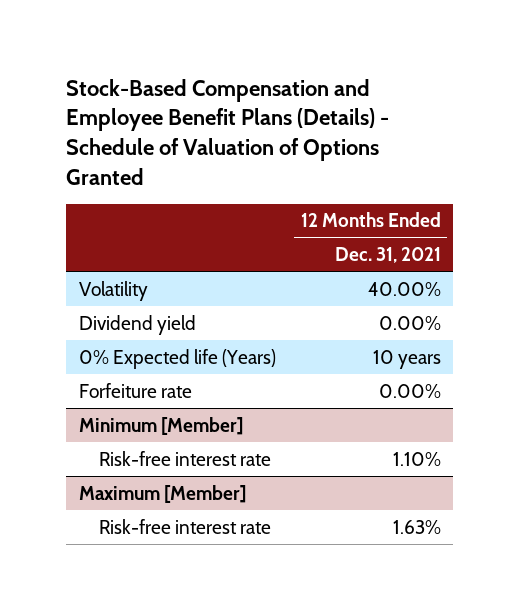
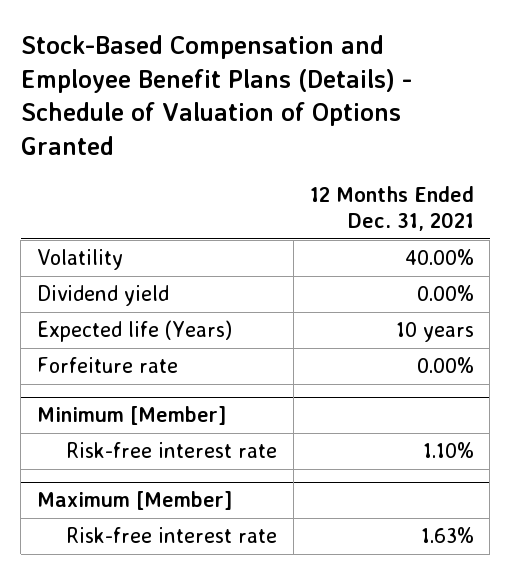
- 0% Expected life (Years) | 10 years
+ Expected life (Years) | 10 years

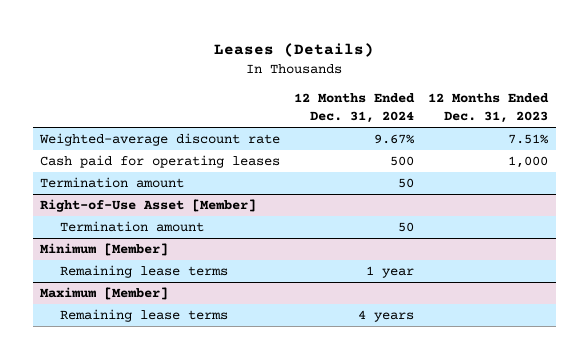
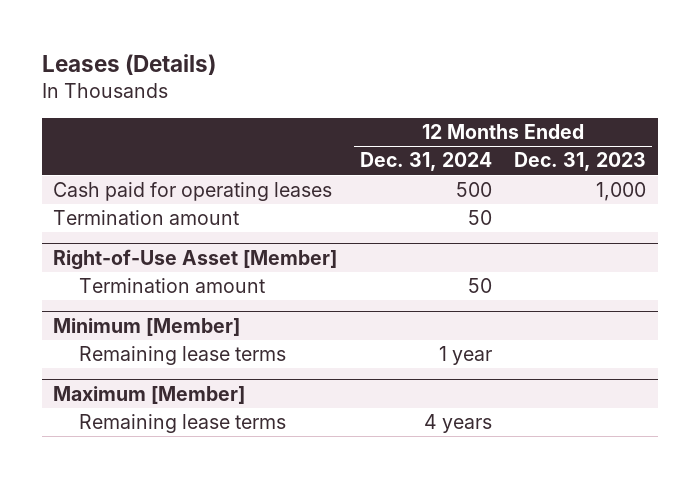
- Weighted-average discount rate | 9.67% | 7.51%

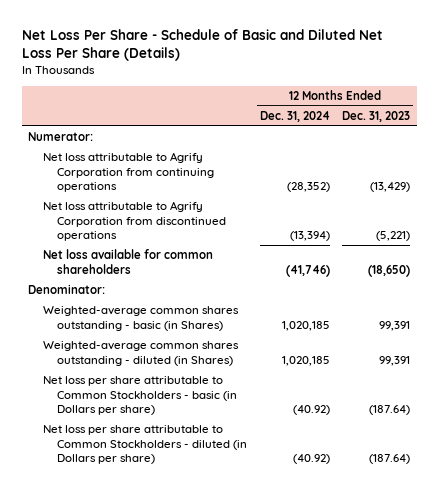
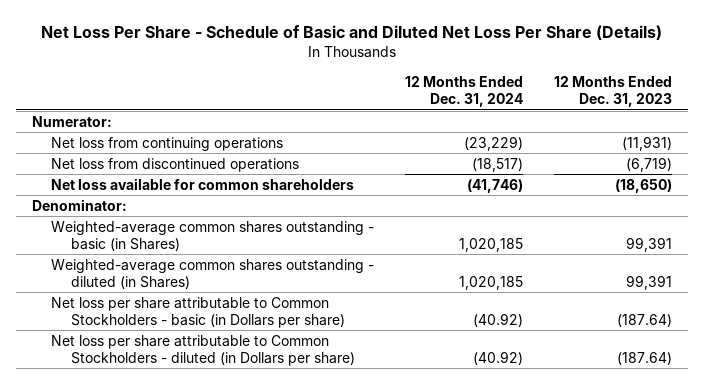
- Net loss attributable to Agrify Corporation from continuing operations | (28,352) | (13,429)
- Net loss attributable to Agrify Corporation from discontinued operations | (13,394) | (5,221)
+ Net loss from continuing operations | (23,229) | (11,931)
+ Net loss from discontinued operations | (18,517) | (6,719)

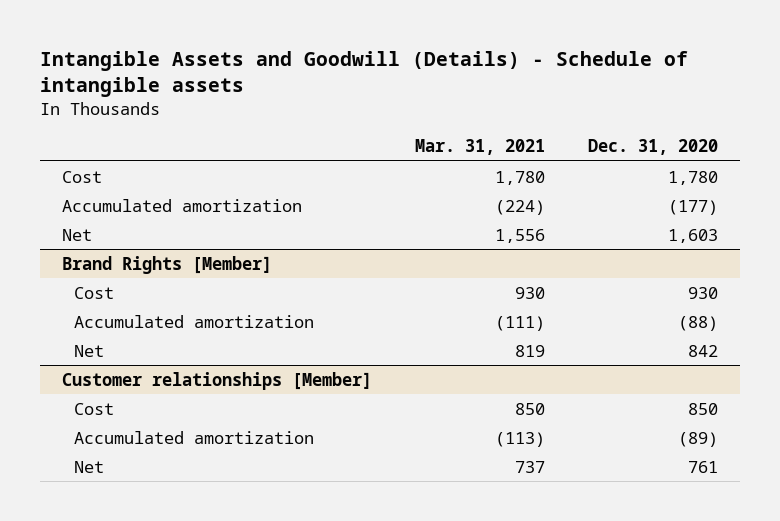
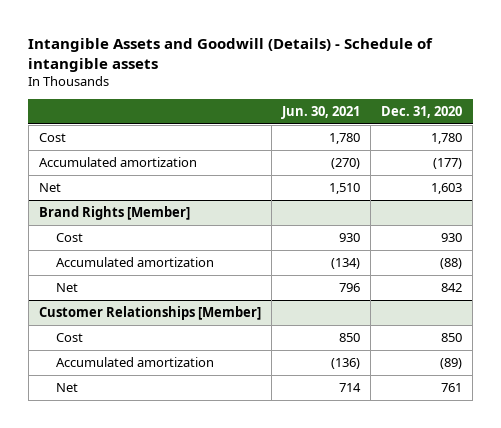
- | Mar. 31, 2021 | Dec. 31, 2020
+ | Jun. 30, 2021 | Dec. 31, 2020
- Customer relationships [Member]
+ Customer Relationships [Member]

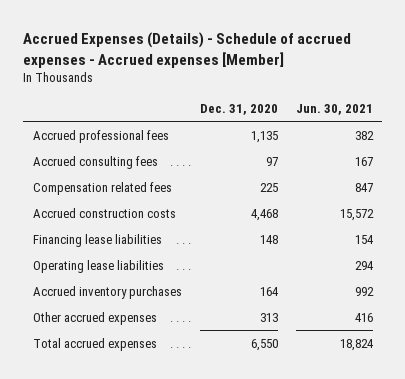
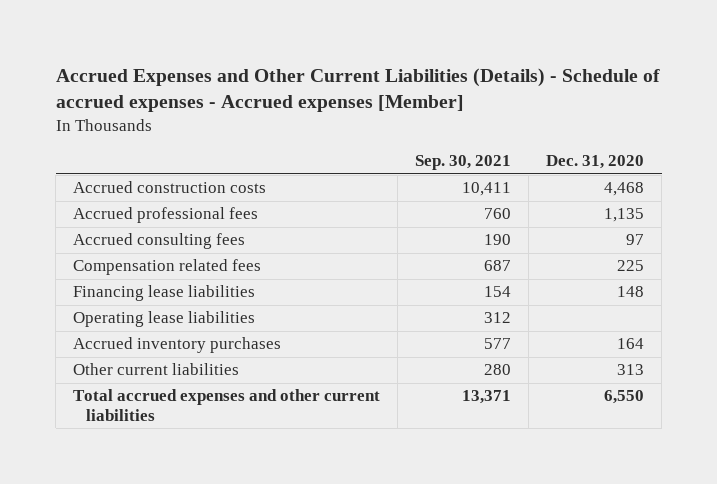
- Accrued Expenses (Details) - Schedule of accrued expenses - Accrued expenses [Member]
+ Accrued Expenses and Other Current Liabilities (Details) - Schedule of accrued expenses - Accrued expenses [Member]
- | Dec. 31, 2020 | Jun. 30, 2021
+ | Sep. 30, 2021 | Dec. 31, 2020
moved up: Accrued construction costs | 10,411 | 4,468
- Other accrued expenses | 313 | 416
- Total accrued expenses | 6,550 | 18,824
+ Other current liabilities | 280 | 313
+ Total accrued expenses and other current liabilities | 13,371 | 6,550

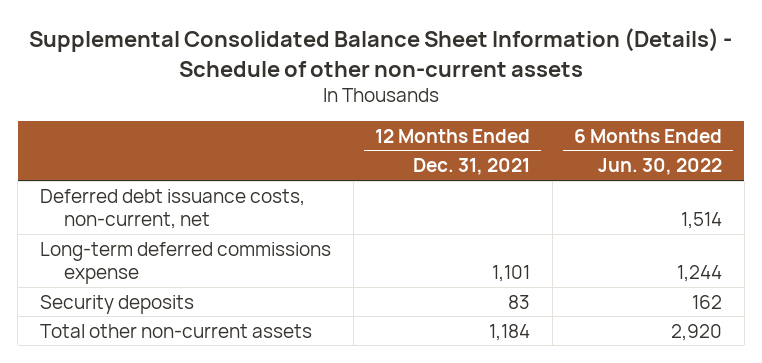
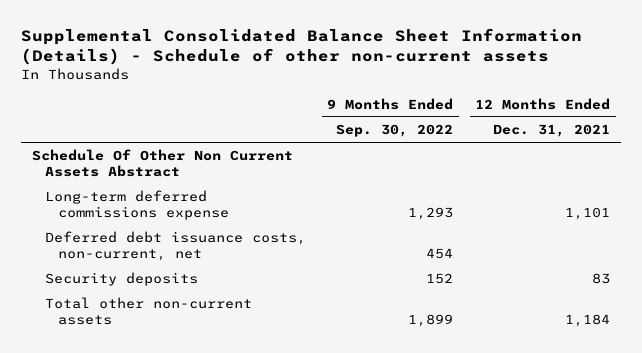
- | 12 Months Ended Dec. 31, 2021 | 6 Months Ended Jun. 30, 2022
+ | 9 Months Ended Sep. 30, 2022 | 12 Months Ended Dec. 31, 2021
+ Schedule Of Other Non Current Assets Abstract
moved down: Deferred debt issuance costs, non-current, net | 454 |

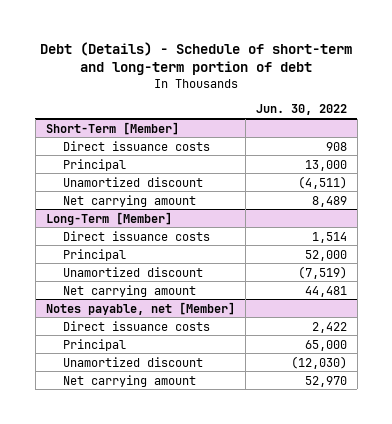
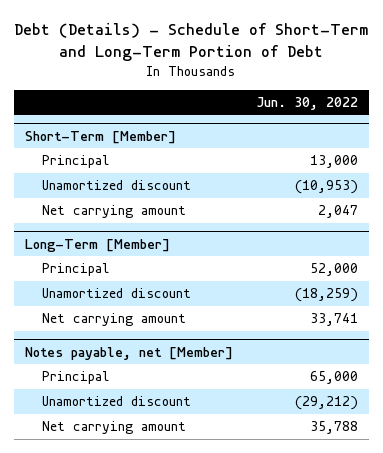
- Debt (Details) - Schedule of short-term and long-term portion of debt
+ Debt (Details) - Schedule of Short-Term and Long-Term Portion of Debt
@ Short-Term [Member]
- Direct issuance costs | 908
- Unamortized discount | (4,511)
- Net carrying amount | 8,489
+ Unamortized discount | (10,953)
+ Net carrying amount | 2,047
@ Long-Term [Member]
- Direct issuance costs | 1,514
- Unamortized discount | (7,519)
- Net carrying amount | 44,481
+ Unamortized discount | (18,259)
+ Net carrying amount | 33,741
@ Notes payable, net [Member]
- Direct issuance costs | 2,422
- Unamortized discount | (12,030)
- Net carrying amount | 52,970
+ Unamortized discount | (29,212)
+ Net carrying amount | 35,788

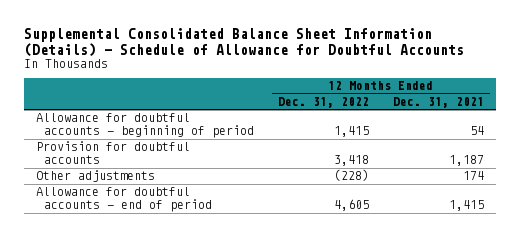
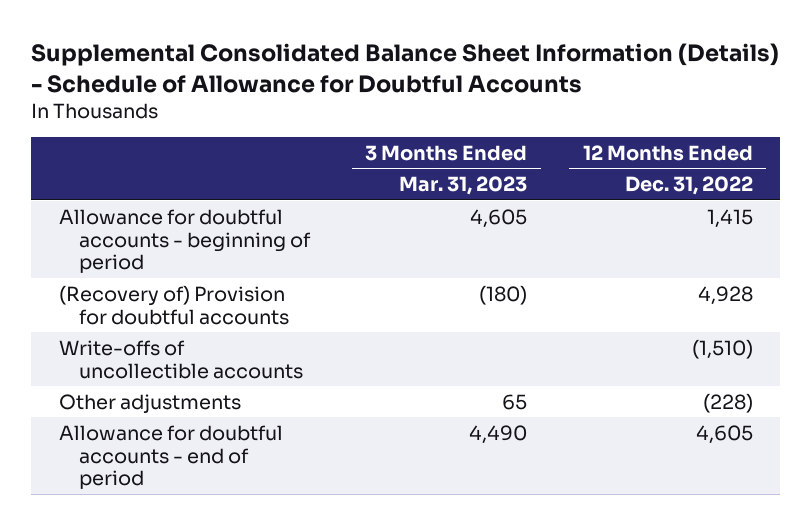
- | 12 Months Ended Dec. 31, 2022 | 12 Months Ended Dec. 31, 2021
+ | 3 Months Ended Mar. 31, 2023 | 12 Months Ended Dec. 31, 2022
- Provision for doubtful accounts | 3,418 | 1,187
+ (Recovery of) Provision for doubtful accounts | (180) | 4,928
+ Write-offs of uncollectible accounts | | (1,510)

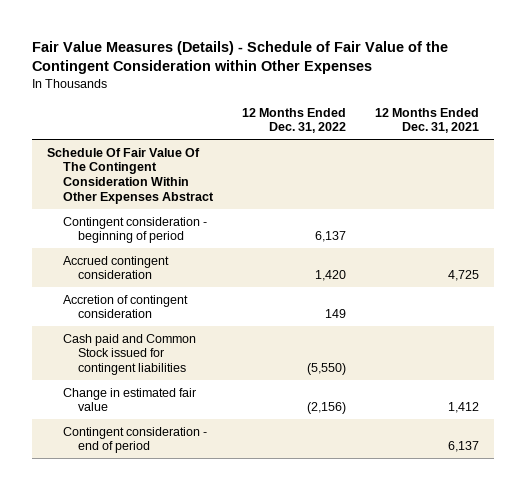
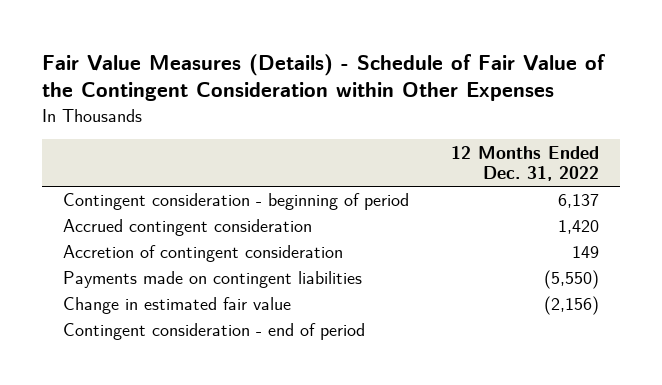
- | 12 Months Ended Dec. 31, 2022 | 12 Months Ended Dec. 31, 2021
+ | 12 Months Ended Dec. 31, 2022
- Schedule Of Fair Value Of The Contingent Consideration Within Other Expenses Abstract
- Cash paid and Common Stock issued for contingent liabilities | (5,550) |
+ Payments made on contingent liabilities | (5,550)

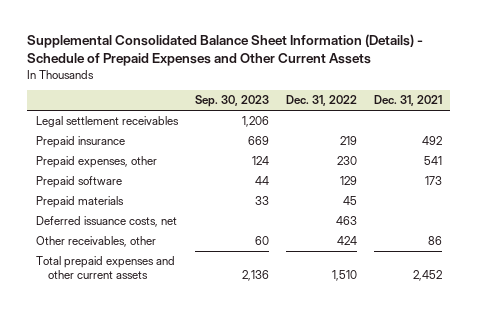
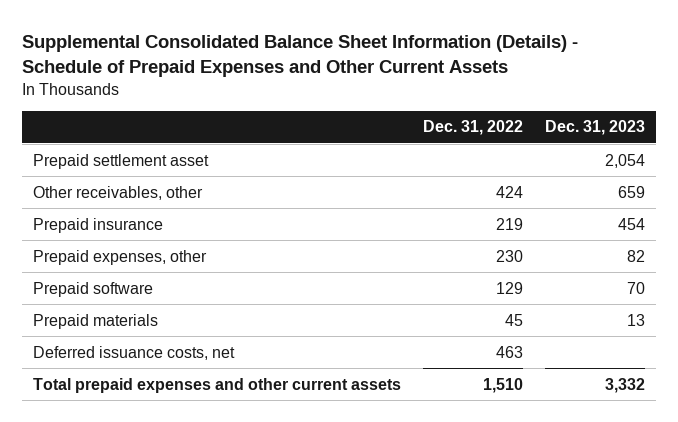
- | Sep. 30, 2023 | Dec. 31, 2022 | Dec. 31, 2021
+ | Dec. 31, 2022 | Dec. 31, 2023
- Legal settlement receivables | 1,206 | |
+ Prepaid settlement asset | | 2,054
moved up: Other receivables, other | 424 | 659

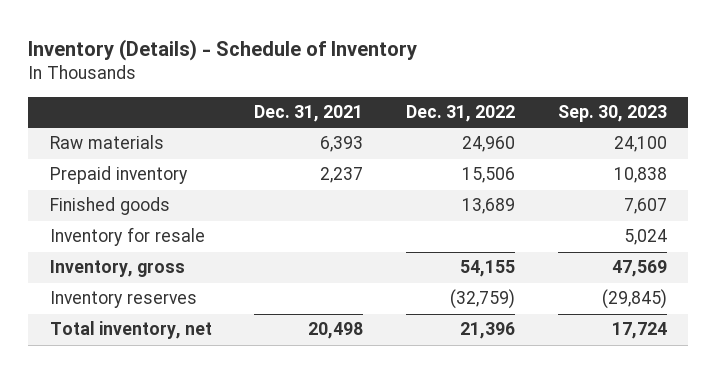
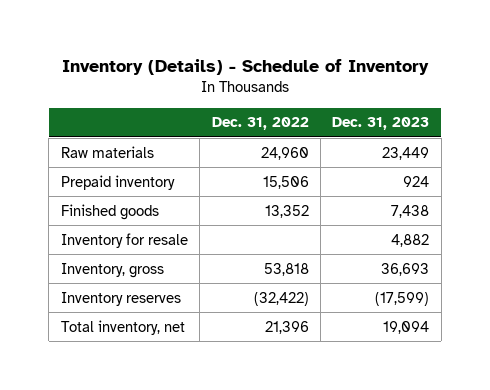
- | Dec. 31, 2021 | Dec. 31, 2022 | Sep. 30, 2023
+ | Dec. 31, 2022 | Dec. 31, 2023
- Finished goods | | 13,689 | 7,607
+ Finished goods | 13,352 | 7,438
- Inventory, gross | | 54,155 | 47,569
- Inventory reserves | | (32,759) | (29,845)
+ Inventory, gross | 53,818 | 36,693
+ Inventory reserves | (32,422) | (17,599)

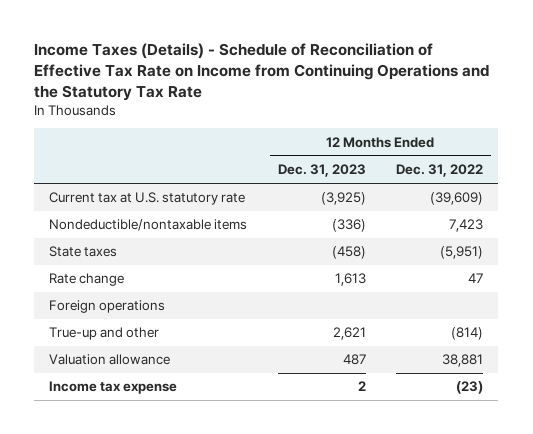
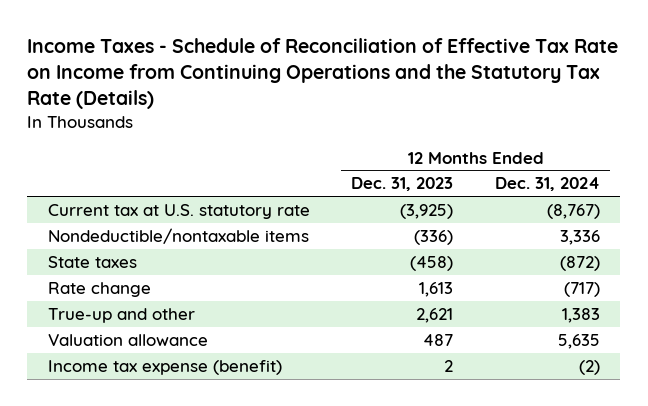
- Income Taxes (Details) - Schedule of Reconciliation of Effective Tax Rate on Income from Continuing Operations and the Statutory Tax Rate
+ Income Taxes - Schedule of Reconciliation of Effective Tax Rate on Income from Continuing Operations and the Statutory Tax Rate (Details)
- | 12 Months Ended Dec. 31, 2023 | 12 Months Ended Dec. 31, 2022
+ | 12 Months Ended Dec. 31, 2023 | 12 Months Ended Dec. 31, 2024
- Foreign operations
- Income tax expense | 2 | (23)
+ Income tax expense (benefit) | 2 | (2)

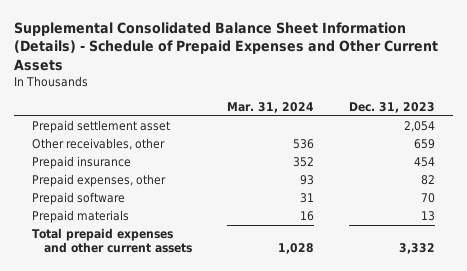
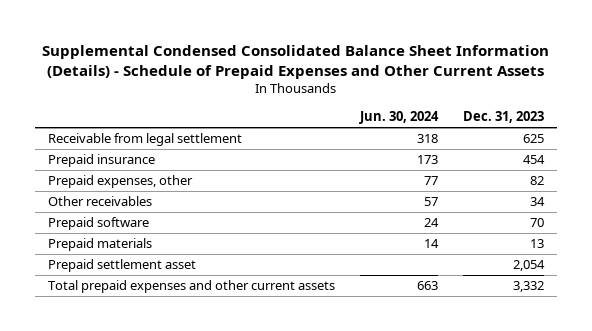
- Supplemental Consolidated Balance Sheet Information (Details) - Schedule of Prepaid Expenses and Other Current Assets
+ Supplemental Condensed Consolidated Balance Sheet Information (Details) - Schedule of Prepaid Expenses and Other Current Assets
- | Mar. 31, 2024 | Dec. 31, 2023
+ | Jun. 30, 2024 | Dec. 31, 2023
- Other receivables, other | 536 | 659
+ Receivable from legal settlement | 318 | 625
+ Other receivables | 57 | 34
moved down: Prepaid settlement asset | | 2,054

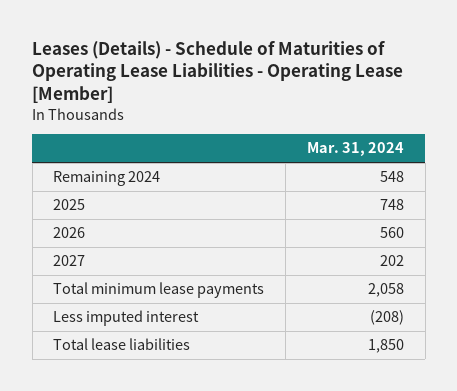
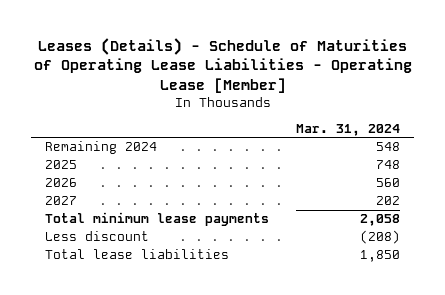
- Less imputed interest | (208)
+ Less discount | (208)

